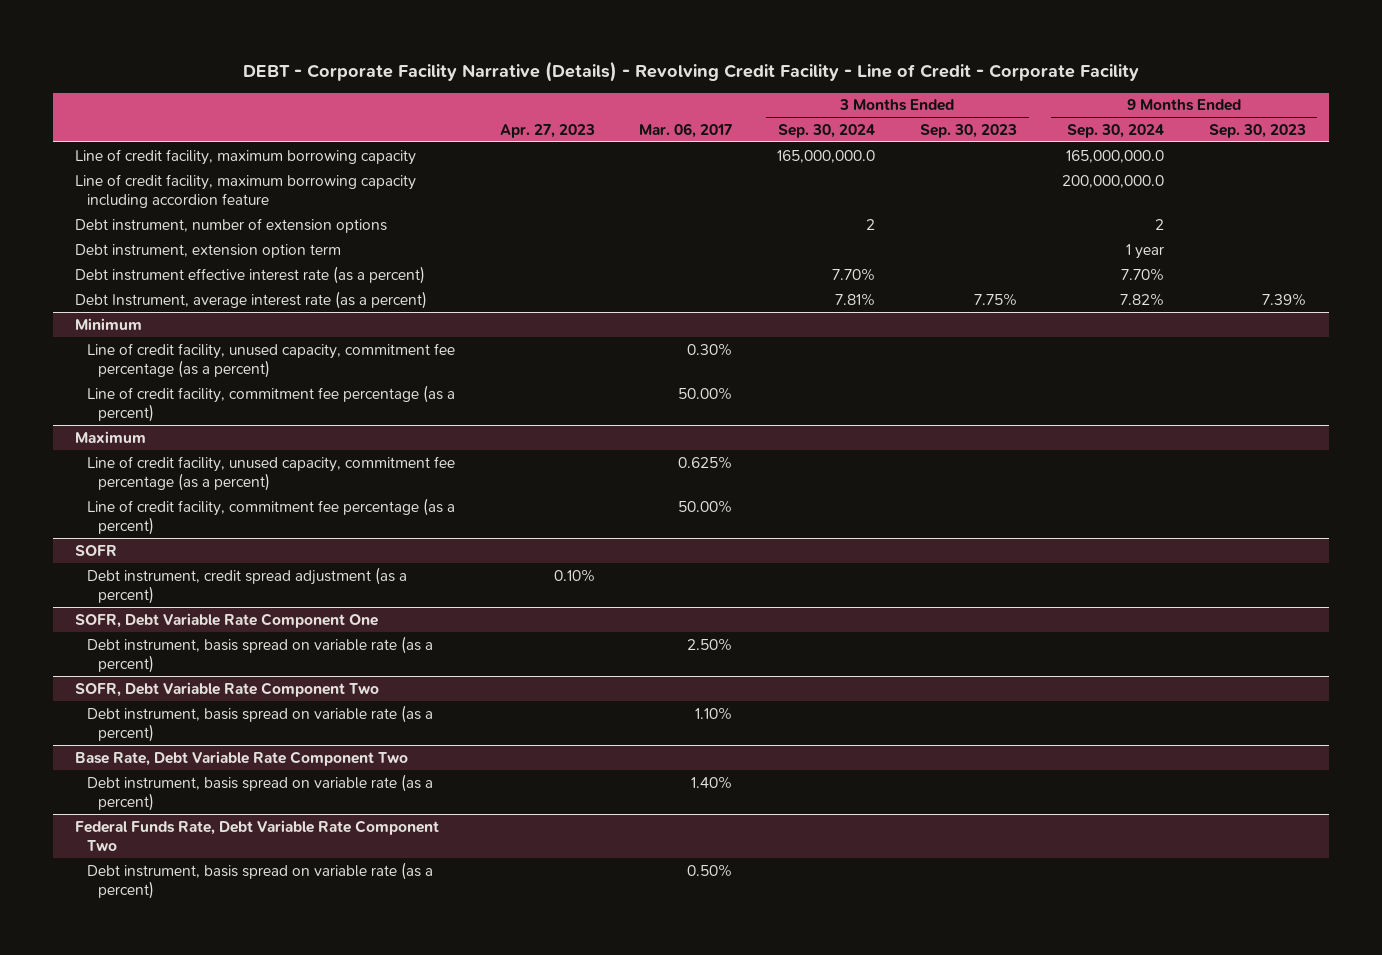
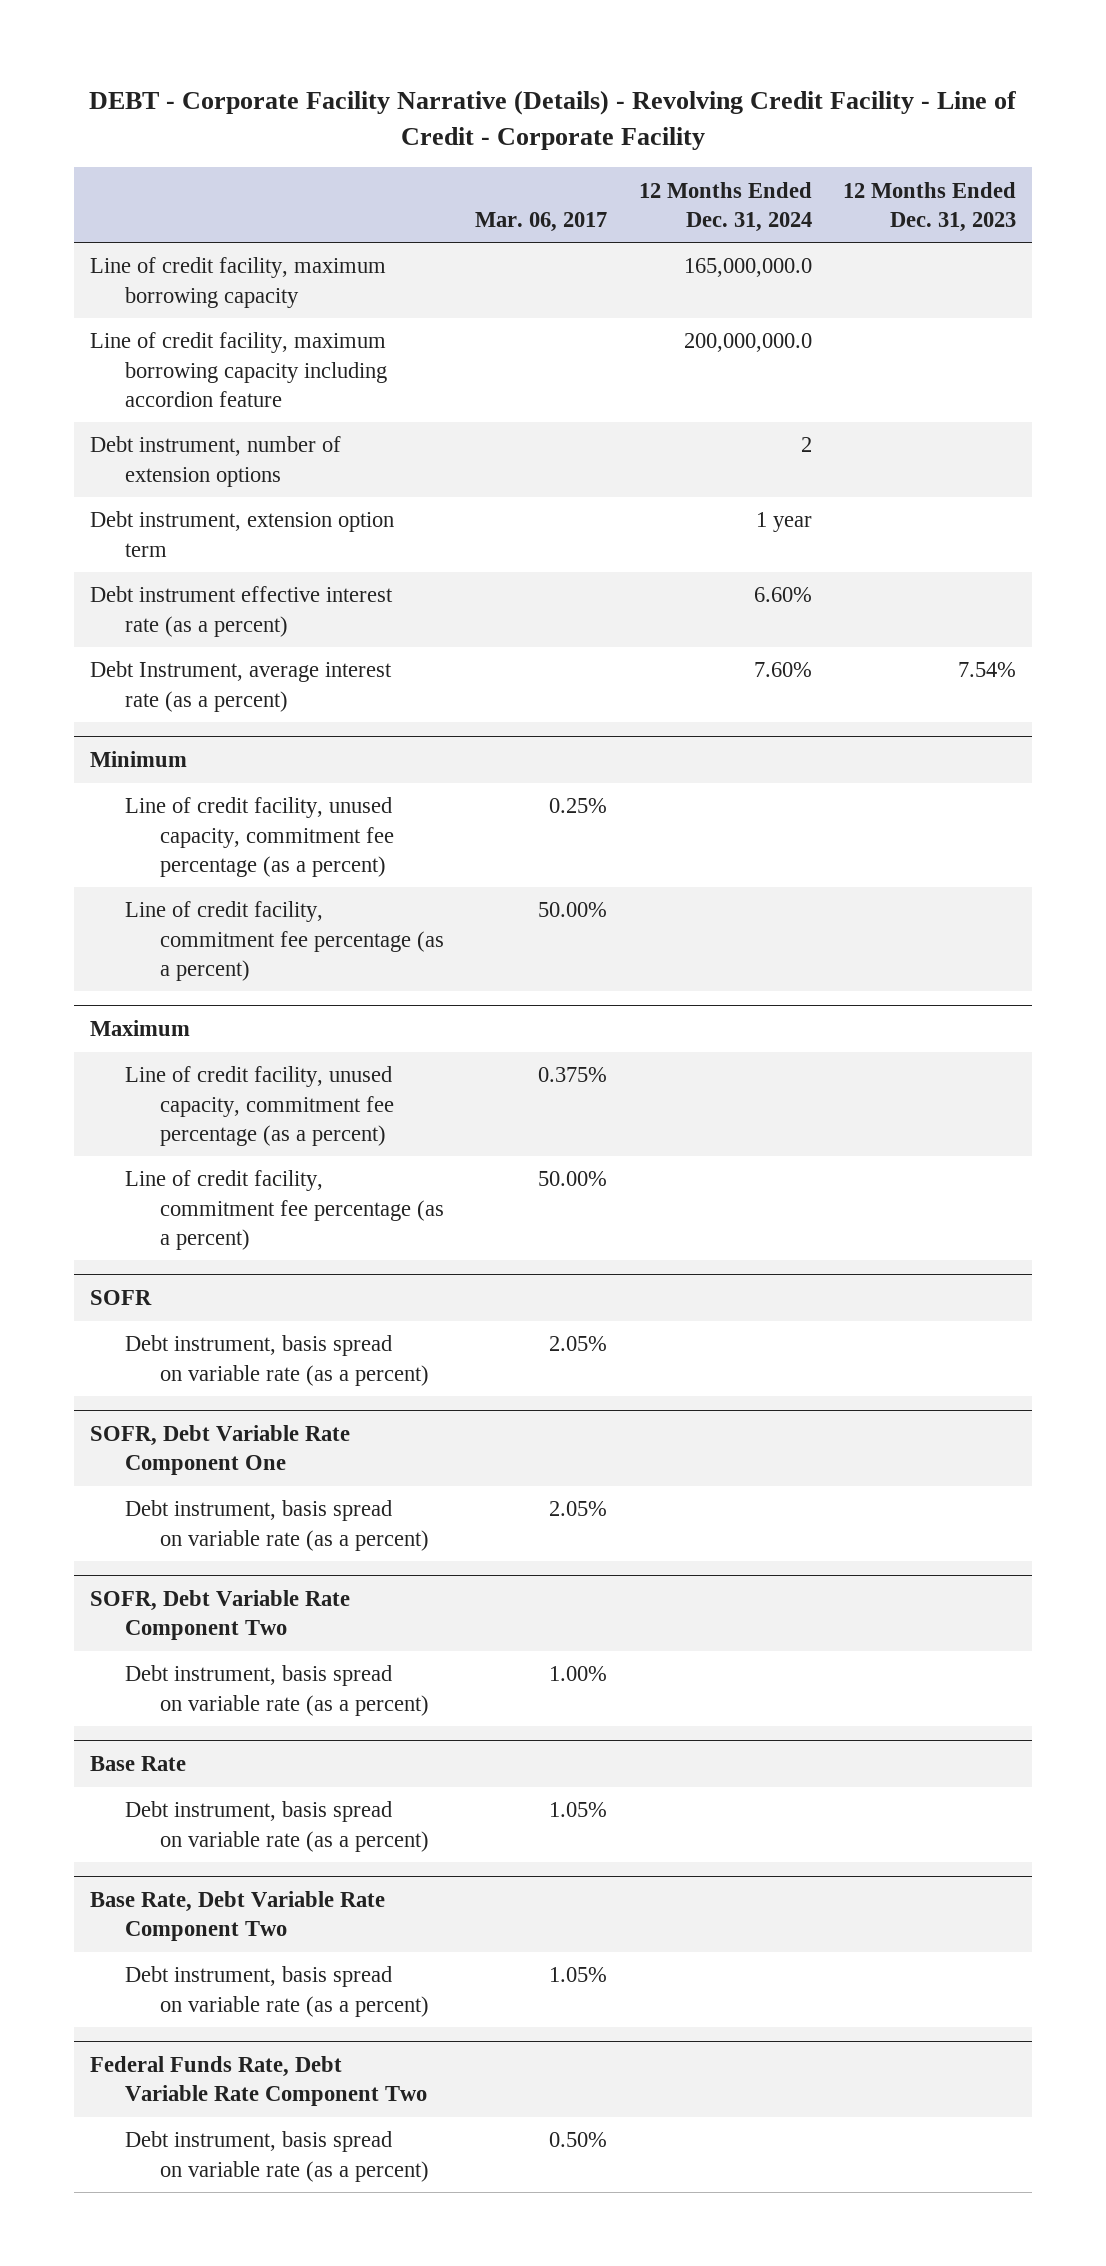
- | Apr. 27, 2023 | Mar. 06, 2017 | 3 Months Ended Sep. 30, 2024 | 3 Months Ended Sep. 30, 2023 | 9 Months Ended Sep. 30, 2024 | 9 Months Ended Sep. 30, 2023
+ | Mar. 06, 2017 | 12 Months Ended Dec. 31, 2024 | 12 Months Ended Dec. 31, 2023
@ Minimum
- Line of credit facility, unused capacity, commitment fee percentage (as a percent) | | 0.30% | | | |
+ Line of credit facility, unused capacity, commitment fee percentage (as a percent) | 0.25% | |
@ Maximum
- Line of credit facility, unused capacity, commitment fee percentage (as a percent) | | 0.625% | | | |
+ Line of credit facility, unused capacity, commitment fee percentage (as a percent) | 0.375% | |
@ SOFR
- Debt instrument, credit spread adjustment (as a percent) | 0.10% | | | | |
+ Debt instrument, basis spread on variable rate (as a percent) | 2.05% | |
@ SOFR, Debt Variable Rate Component One
- Debt instrument, basis spread on variable rate (as a percent) | | 2.50% | | | |
+ Debt instrument, basis spread on variable rate (as a percent) | 2.05% | |
@ SOFR, Debt Variable Rate Component Two
- Debt instrument, basis spread on variable rate (as a percent) | | 1.10% | | | |
+ Debt instrument, basis spread on variable rate (as a percent) | 1.00% | |
+ Base Rate
+ Debt instrument, basis spread on variable rate (as a percent) | 1.05% | |
@ Base Rate, Debt Variable Rate Component Two
- Debt instrument, basis spread on variable rate (as a percent) | | 1.40% | | | |
+ Debt instrument, basis spread on variable rate (as a percent) | 1.05% | |

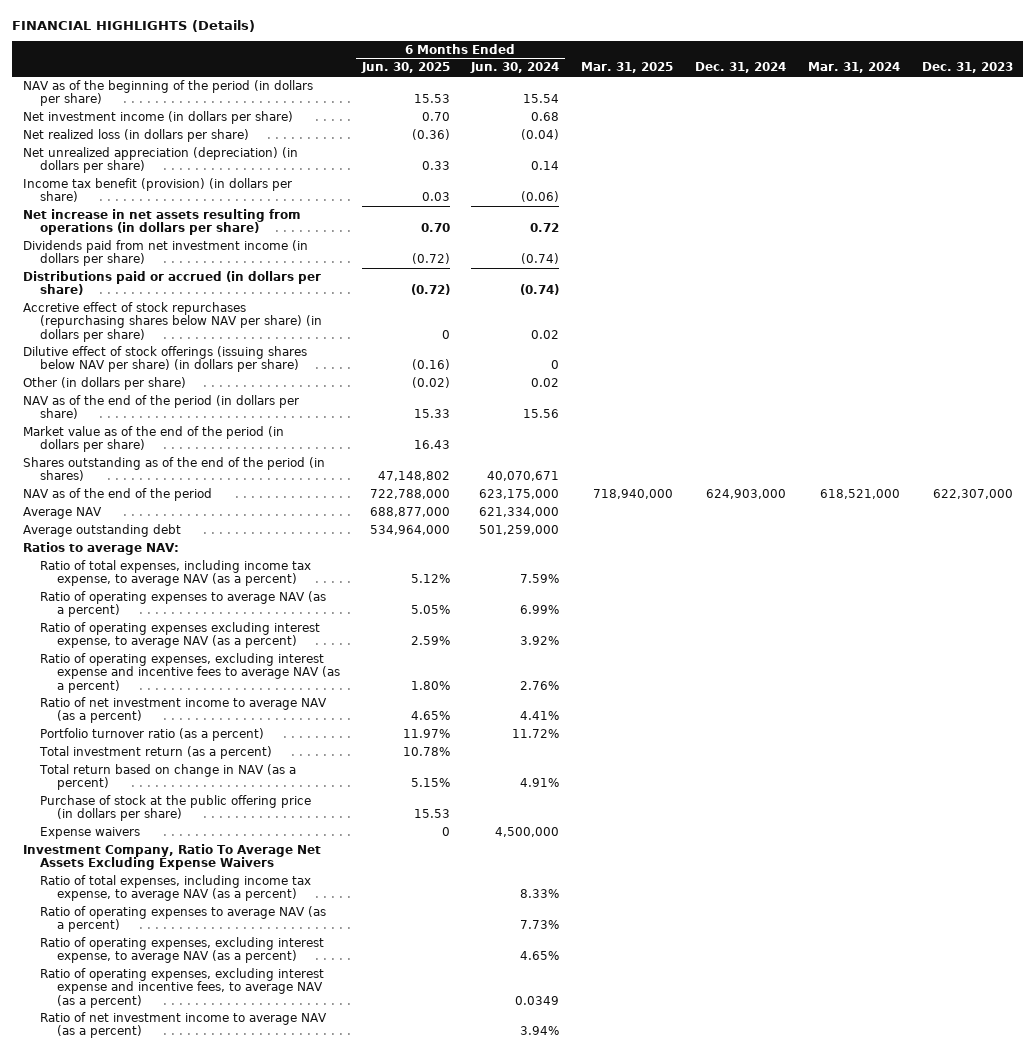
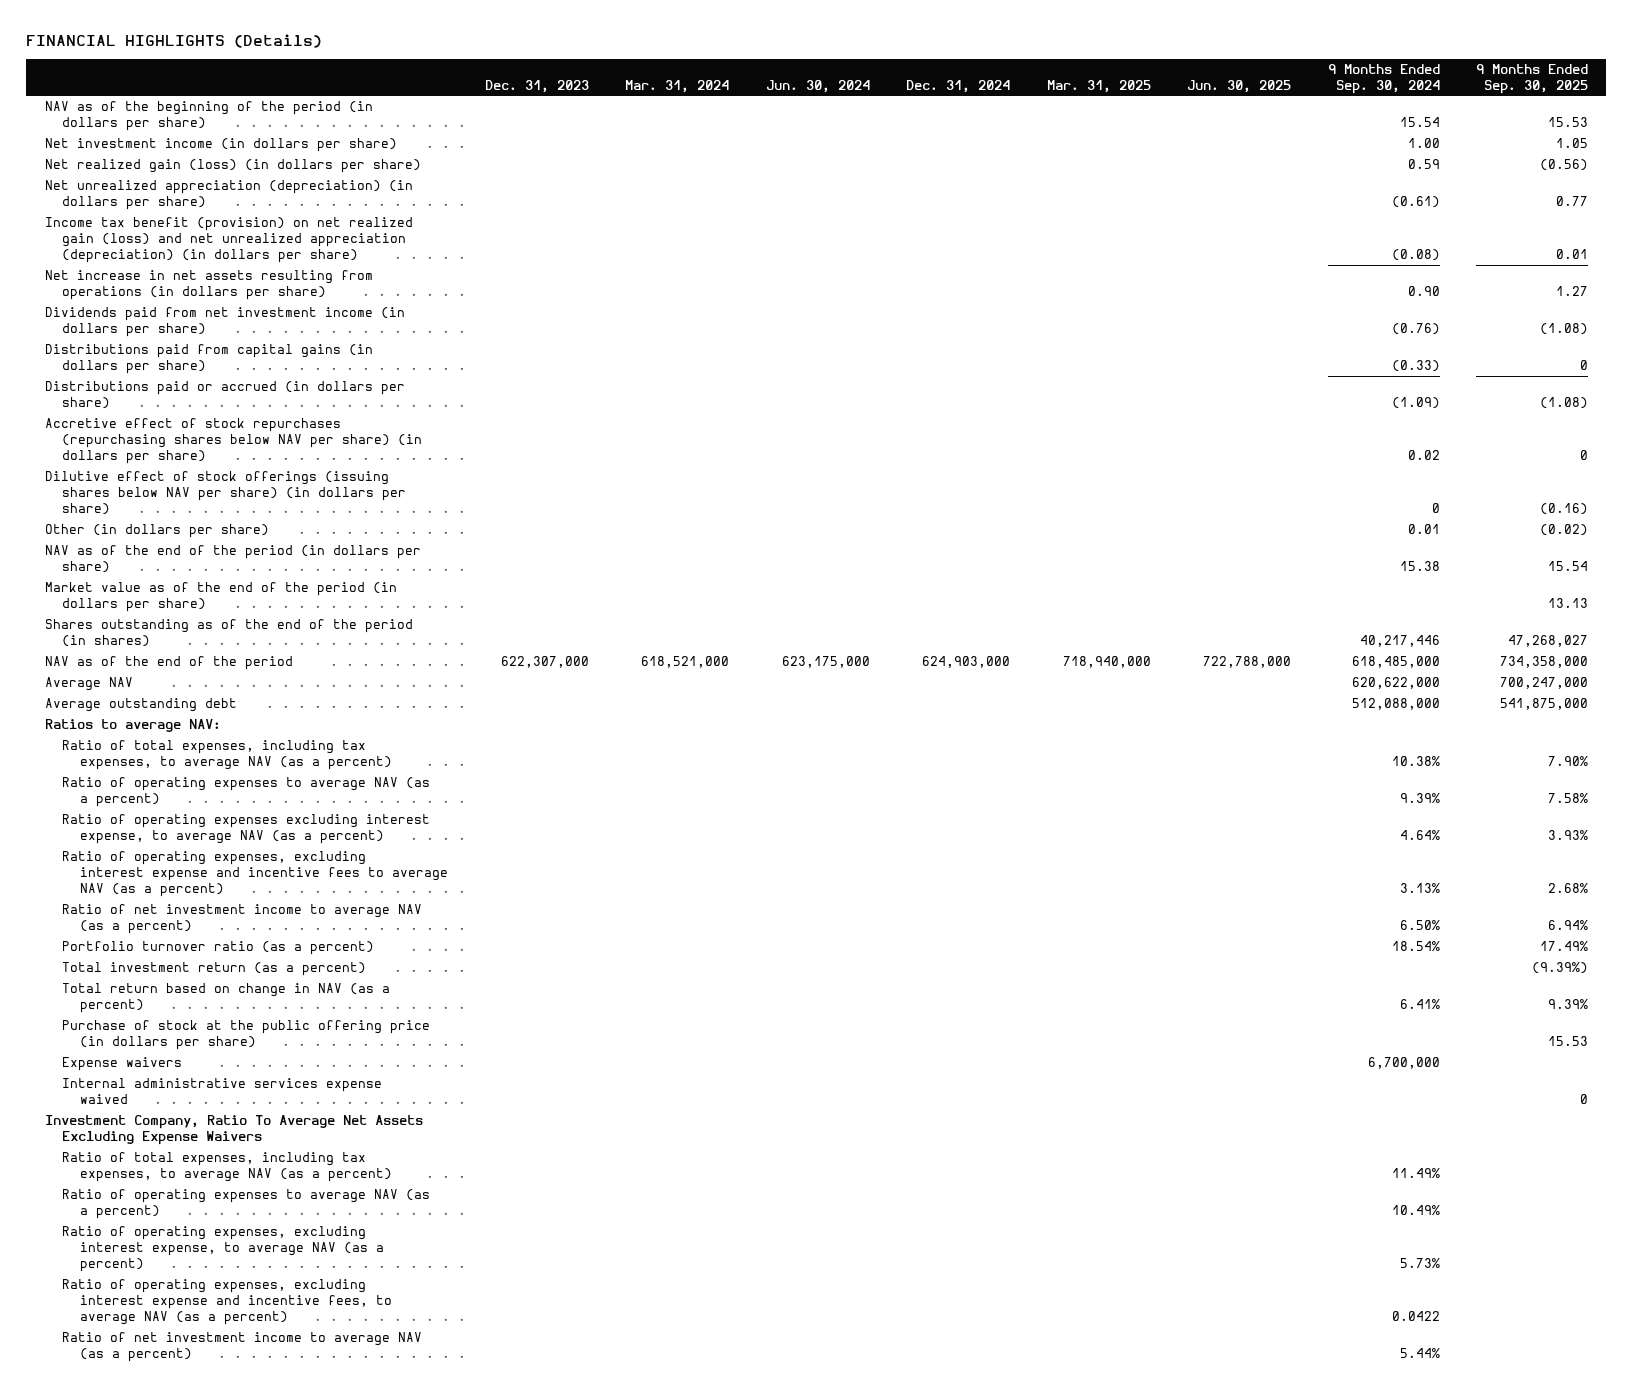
- | 6 Months Ended Jun. 30, 2025 | 6 Months Ended Jun. 30, 2024 | Mar. 31, 2025 | Dec. 31, 2024 | Mar. 31, 2024 | Dec. 31, 2023
+ | Dec. 31, 2023 | Mar. 31, 2024 | Jun. 30, 2024 | Dec. 31, 2024 | Mar. 31, 2025 | Jun. 30, 2025 | 9 Months Ended Sep. 30, 2024 | 9 Months Ended Sep. 30, 2025
- Net realized loss (in dollars per share) | (0.36) | (0.04) | | | |
+ Net realized gain (loss) (in dollars per share) | | | | | | | 0.59 | (0.56)
- Income tax benefit (provision) (in dollars per share) | 0.03 | (0.06) | | | |
+ Income tax benefit (provision) on net realized gain (loss) and net unrealized appreciation (depreciation) (in dollars per share) | | | | | | | (0.08) | 0.01
+ Distributions paid from capital gains (in dollars per share) | | | | | | | (0.33) | 0
- Ratio of total expenses, including income tax expense, to average NAV (as a percent) | 5.12% | 7.59% | | | |
+ Ratio of total expenses, including tax expenses, to average NAV (as a percent) | | | | | | | 10.38% | 7.90%
+ Internal administrative services expense waived | | | | | | | | 0
- Ratio of total expenses, including income tax expense, to average NAV (as a percent) | | 8.33% | | | |
+ Ratio of total expenses, including tax expenses, to average NAV (as a percent) | | | | | | | 11.49% |

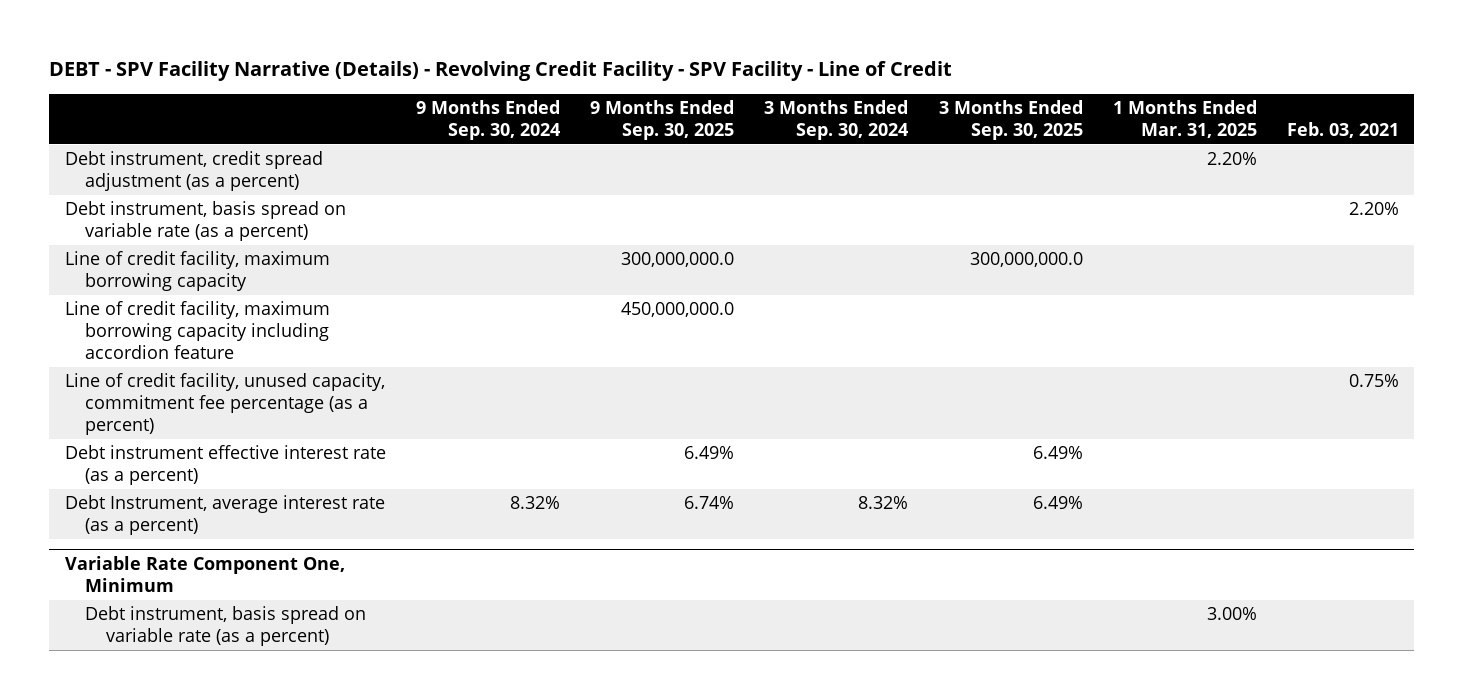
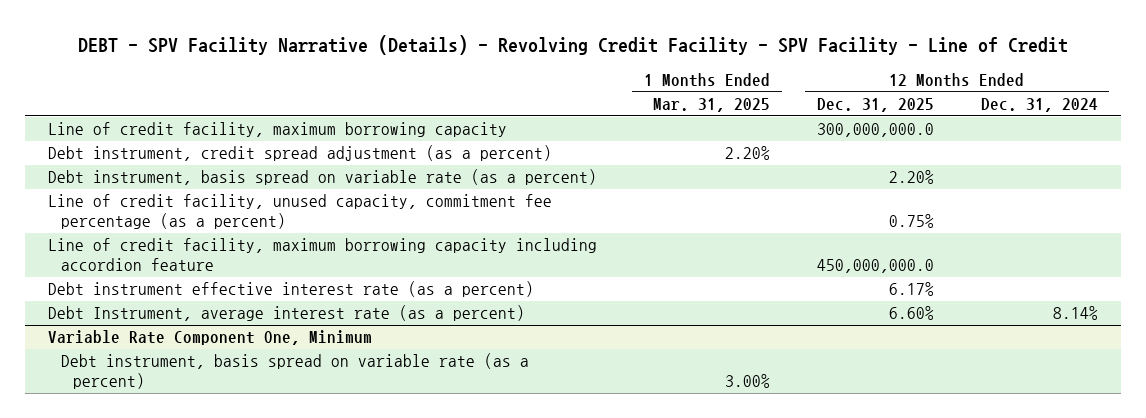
- | 9 Months Ended Sep. 30, 2024 | 9 Months Ended Sep. 30, 2025 | 3 Months Ended Sep. 30, 2024 | 3 Months Ended Sep. 30, 2025 | 1 Months Ended Mar. 31, 2025 | Feb. 03, 2021
+ | 1 Months Ended Mar. 31, 2025 | 12 Months Ended Dec. 31, 2025 | 12 Months Ended Dec. 31, 2024
moved up: Line of credit facility, maximum borrowing capacity | | 300,000,000.0 |
moved down: Line of credit facility, maximum borrowing capacity including accordion feature | | 450,000,000.0 |

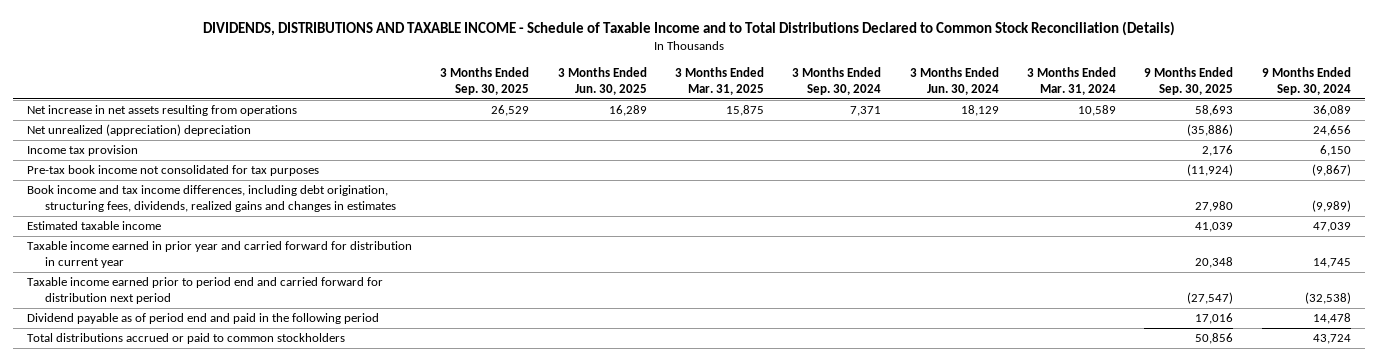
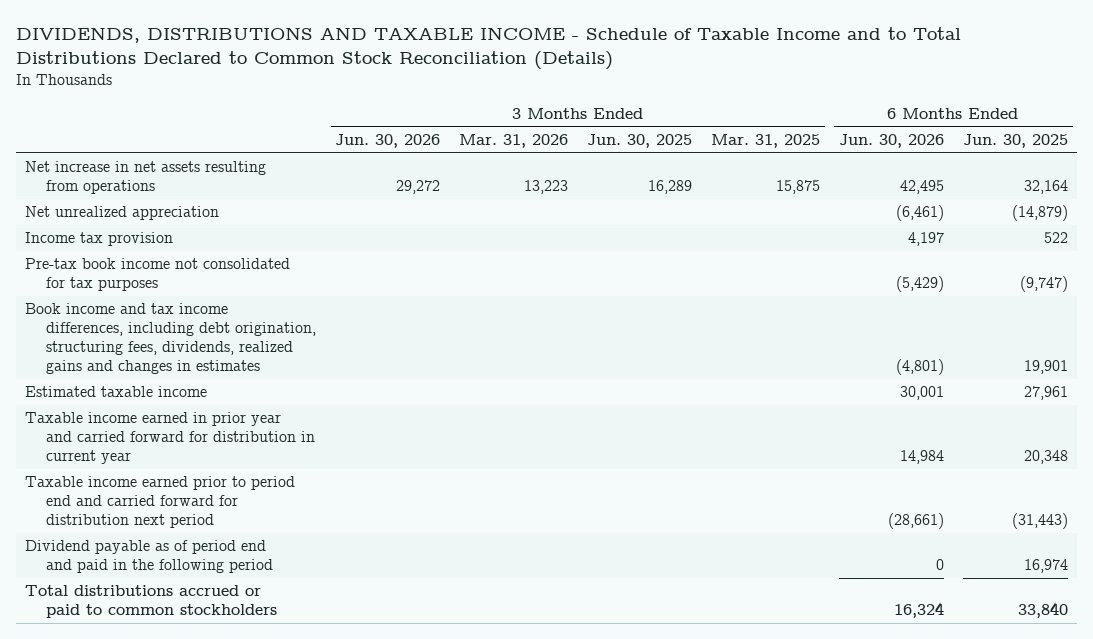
- | 3 Months Ended Sep. 30, 2025 | 3 Months Ended Jun. 30, 2025 | 3 Months Ended Mar. 31, 2025 | 3 Months Ended Sep. 30, 2024 | 3 Months Ended Jun. 30, 2024 | 3 Months Ended Mar. 31, 2024 | 9 Months Ended Sep. 30, 2025 | 9 Months Ended Sep. 30, 2024
+ | 3 Months Ended Jun. 30, 2026 | 3 Months Ended Mar. 31, 2026 | 3 Months Ended Jun. 30, 2025 | 3 Months Ended Mar. 31, 2025 | 6 Months Ended Jun. 30, 2026 | 6 Months Ended Jun. 30, 2025
- Net unrealized (appreciation) depreciation | | | | | | | (35,886) | 24,656
+ Net unrealized appreciation | | | | | (6,461) | (14,879)

